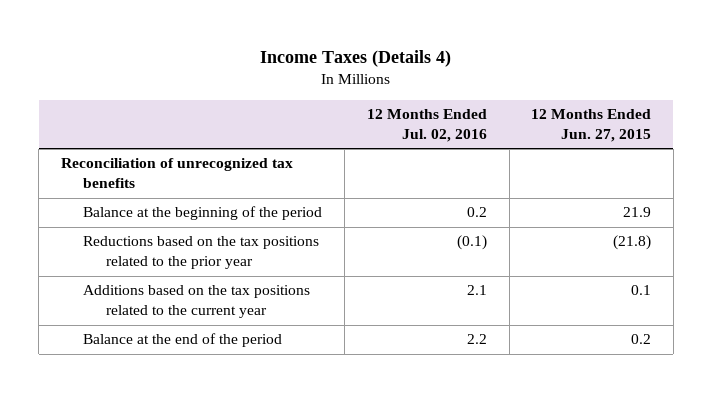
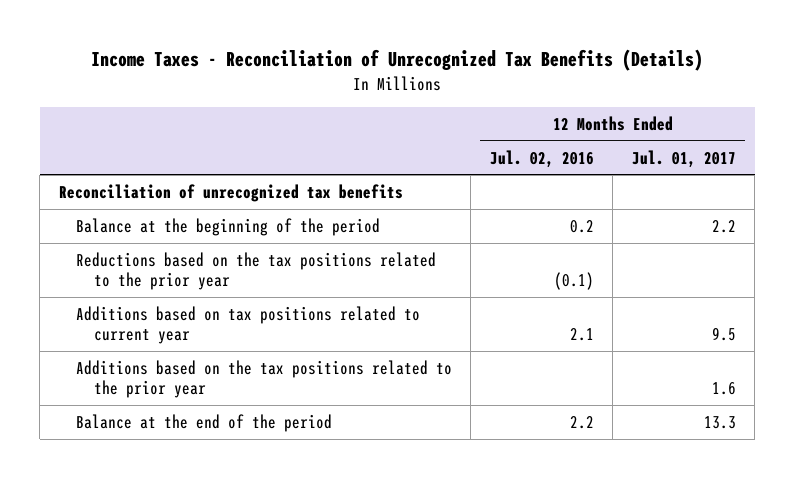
- Income Taxes (Details 4)
+ Income Taxes - Reconciliation of Unrecognized Tax Benefits (Details)
- | 12 Months Ended Jul. 02, 2016 | 12 Months Ended Jun. 27, 2015
+ | 12 Months Ended Jul. 02, 2016 | 12 Months Ended Jul. 01, 2017
- Additions based on the tax positions related to the current year | 2.1 | 0.1
+ Additions based on tax positions related to current year | 2.1 | 9.5
+ Additions based on the tax positions related to the prior year | | 1.6

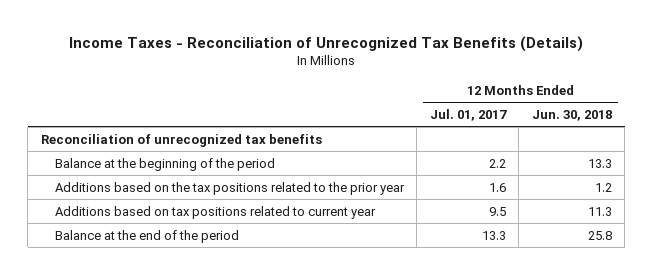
- | 12 Months Ended Jul. 02, 2016 | 12 Months Ended Jul. 01, 2017
+ | 12 Months Ended Jul. 01, 2017 | 12 Months Ended Jun. 30, 2018
- Reductions based on the tax positions related to the prior year | (0.1) |
moved down: Additions based on tax positions related to current year | 9.5 | 11.3

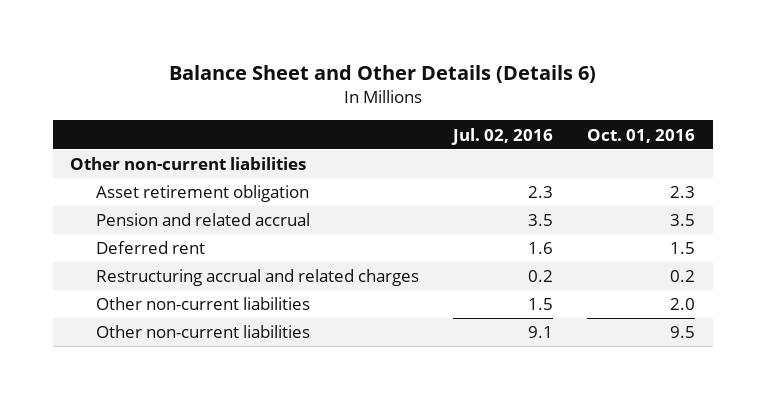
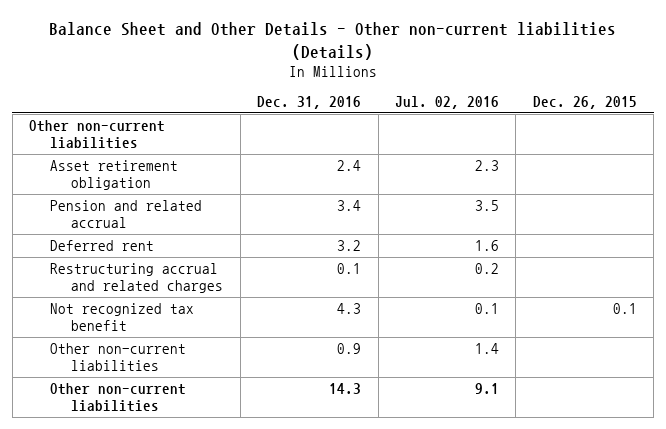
- Balance Sheet and Other Details (Details 6)
+ Balance Sheet and Other Details - Other non-current liabilities (Details)
- | Jul. 02, 2016 | Oct. 01, 2016
+ | Dec. 31, 2016 | Jul. 02, 2016 | Dec. 26, 2015
- Other non-current liabilities | 1.5 | 2.0
+ Not recognized tax benefit | 4.3 | 0.1 | 0.1
+ Other non-current liabilities | 0.9 | 1.4 |

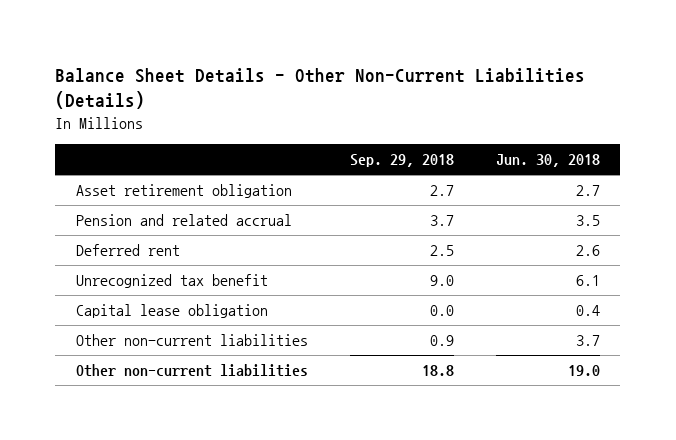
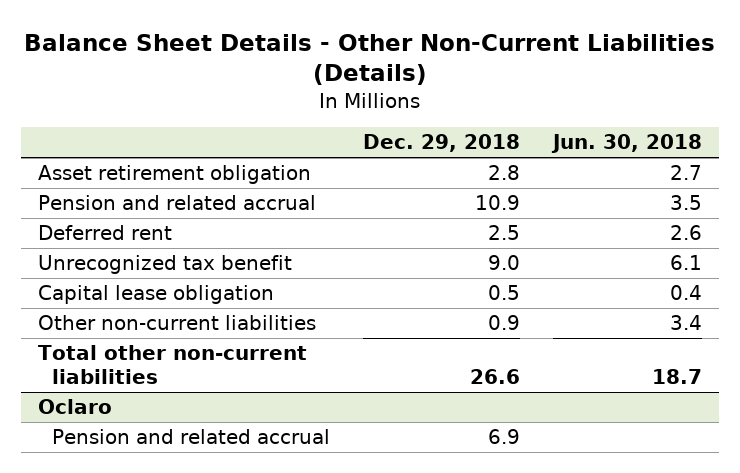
- | Sep. 29, 2018 | Jun. 30, 2018
+ | Dec. 29, 2018 | Jun. 30, 2018
- Other non-current liabilities | 0.9 | 3.7
- Other non-current liabilities | 18.8 | 19.0
+ Other non-current liabilities | 0.9 | 3.4
+ Total other non-current liabilities | 26.6 | 18.7
+ Oclaro
+ Pension and related accrual | 6.9 |

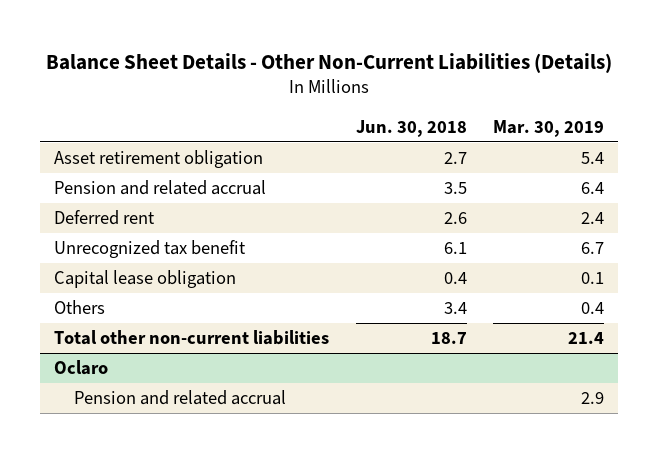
- | Dec. 29, 2018 | Jun. 30, 2018
+ | Jun. 30, 2018 | Mar. 30, 2019
- Other non-current liabilities | 0.9 | 3.4
+ Others | 3.4 | 0.4

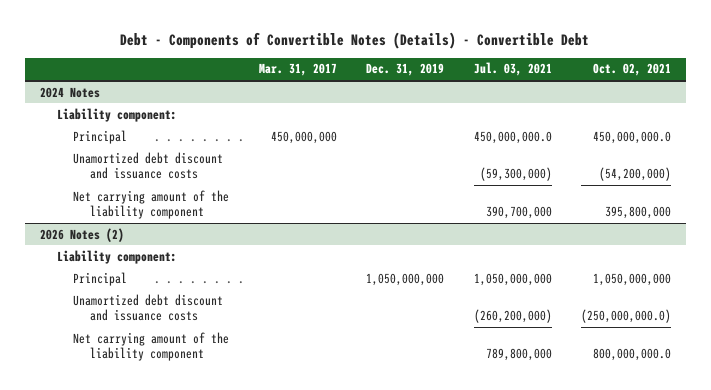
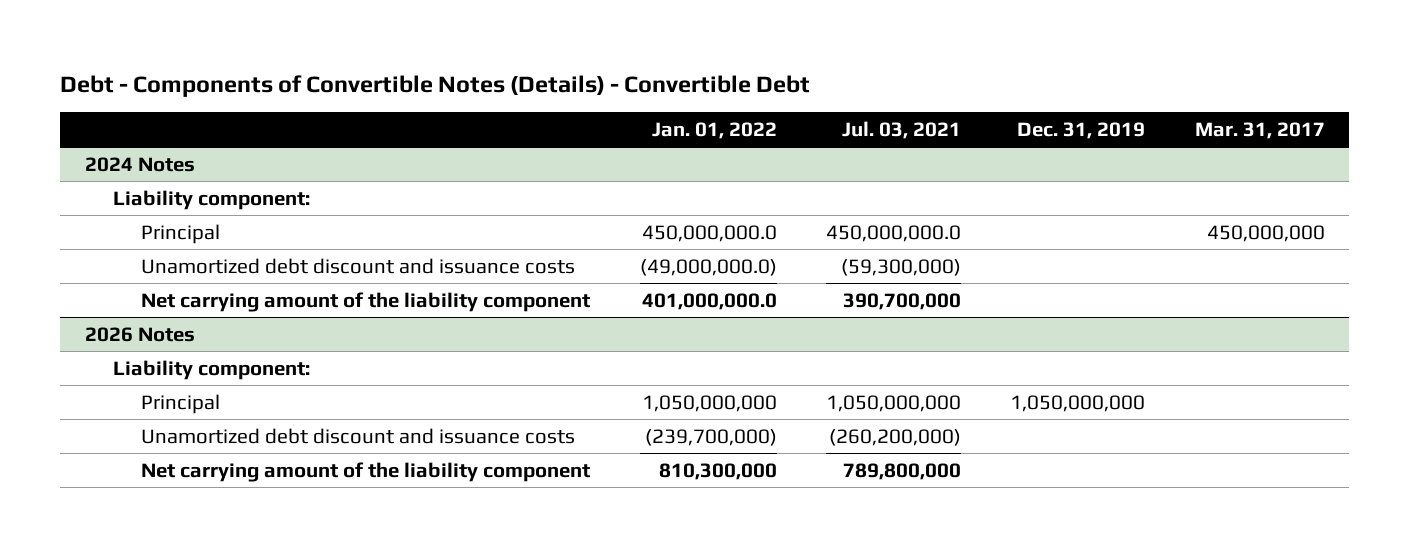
- | Mar. 31, 2017 | Dec. 31, 2019 | Jul. 03, 2021 | Oct. 02, 2021
+ | Jan. 01, 2022 | Jul. 03, 2021 | Dec. 31, 2019 | Mar. 31, 2017
- 2026 Notes (2)
+ 2026 Notes

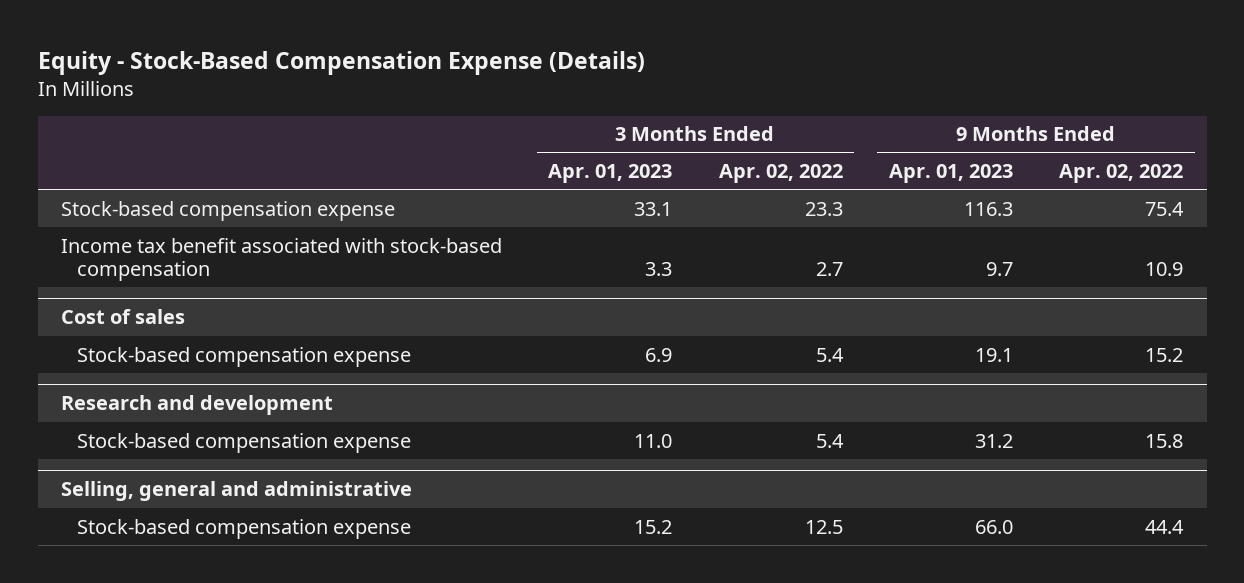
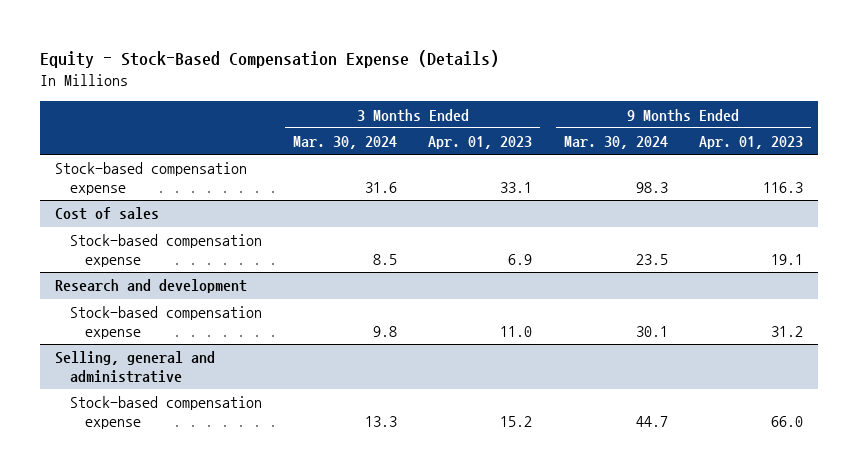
- | 3 Months Ended Apr. 01, 2023 | 3 Months Ended Apr. 02, 2022 | 9 Months Ended Apr. 01, 2023 | 9 Months Ended Apr. 02, 2022
+ | 3 Months Ended Mar. 30, 2024 | 3 Months Ended Apr. 01, 2023 | 9 Months Ended Mar. 30, 2024 | 9 Months Ended Apr. 01, 2023
- Income tax benefit associated with stock-based compensation | 3.3 | 2.7 | 9.7 | 10.9

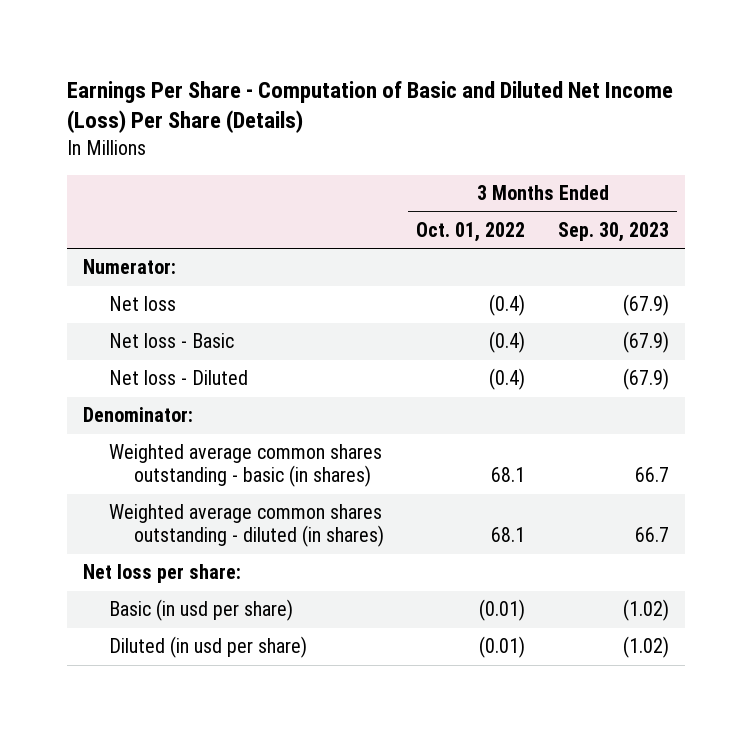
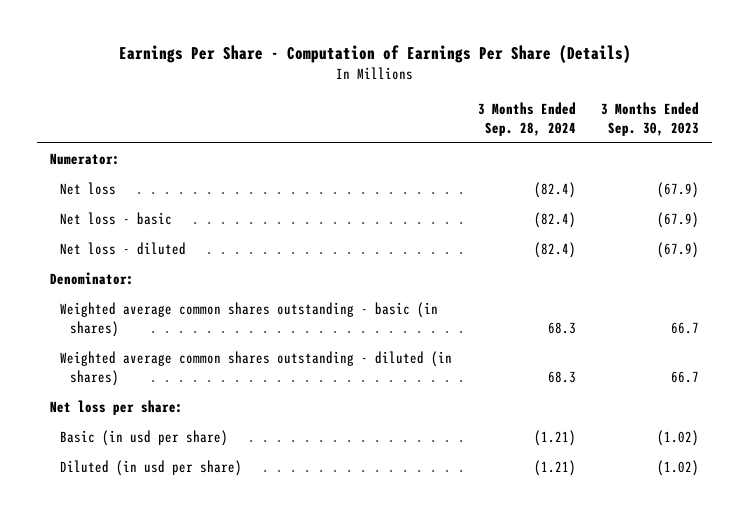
- Earnings Per Share - Computation of Basic and Diluted Net Income (Loss) Per Share (Details)
+ Earnings Per Share - Computation of Earnings Per Share (Details)
- | 3 Months Ended Oct. 01, 2022 | 3 Months Ended Sep. 30, 2023
+ | 3 Months Ended Sep. 28, 2024 | 3 Months Ended Sep. 30, 2023
- Net loss - Basic | (0.4) | (67.9)
- Net loss - Diluted | (0.4) | (67.9)
+ Net loss - basic | (82.4) | (67.9)
+ Net loss - diluted | (82.4) | (67.9)

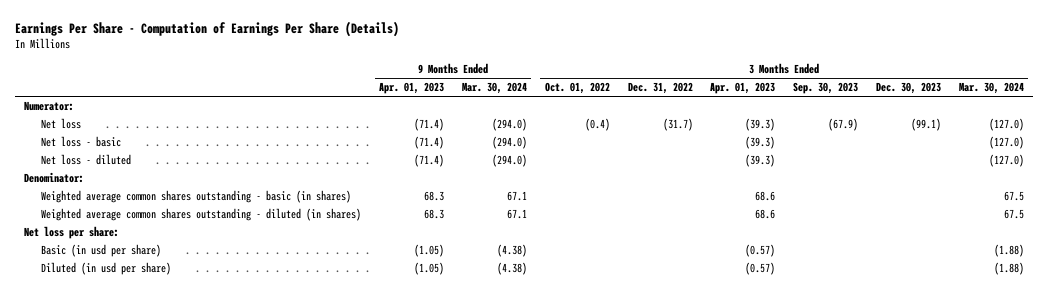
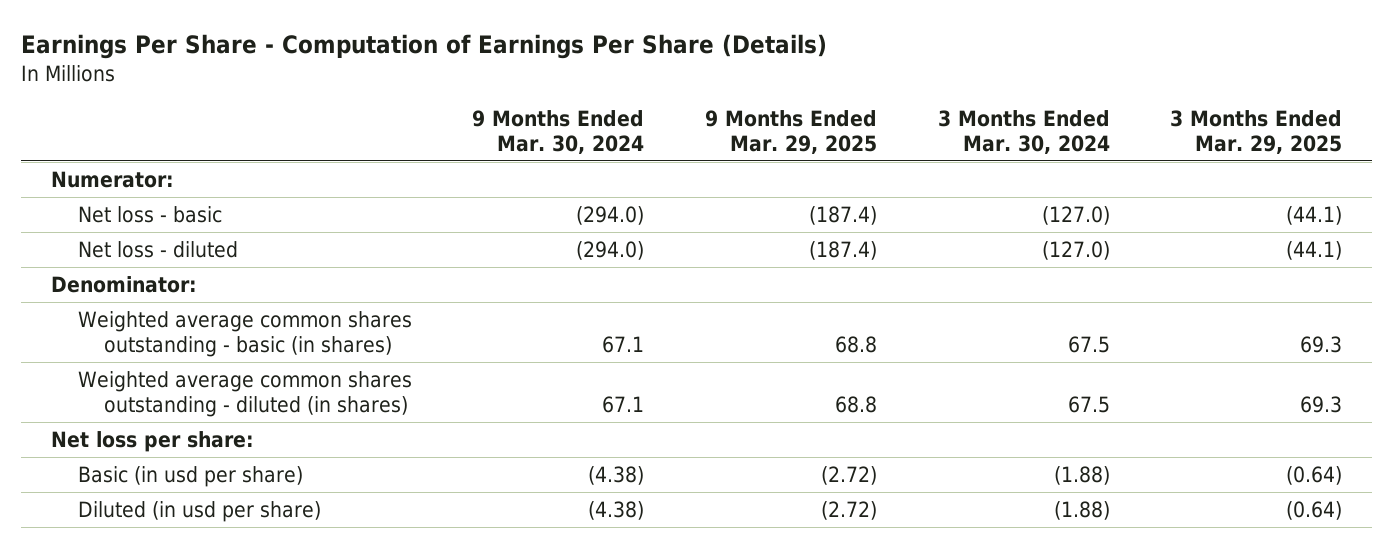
- | 9 Months Ended Apr. 01, 2023 | 9 Months Ended Mar. 30, 2024 | 3 Months Ended Oct. 01, 2022 | 3 Months Ended Dec. 31, 2022 | 3 Months Ended Apr. 01, 2023 | 3 Months Ended Sep. 30, 2023 | 3 Months Ended Dec. 30, 2023 | 3 Months Ended Mar. 30, 2024
+ | 9 Months Ended Mar. 30, 2024 | 9 Months Ended Mar. 29, 2025 | 3 Months Ended Mar. 30, 2024 | 3 Months Ended Mar. 29, 2025
- Net loss | (71.4) | (294.0) | (0.4) | (31.7) | (39.3) | (67.9) | (99.1) | (127.0)

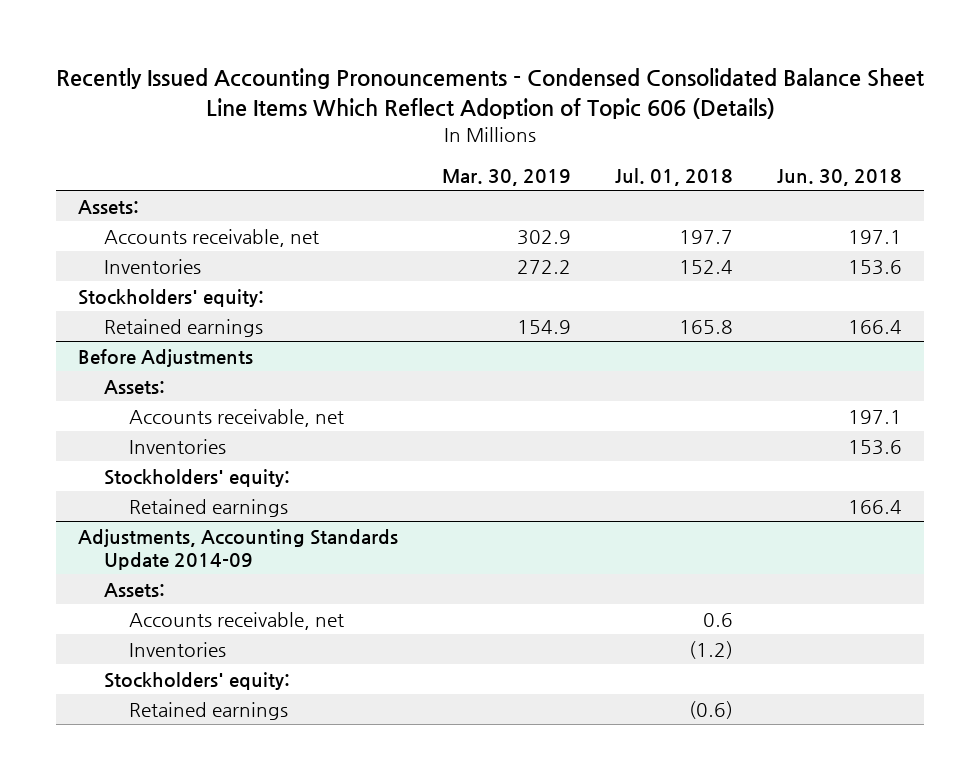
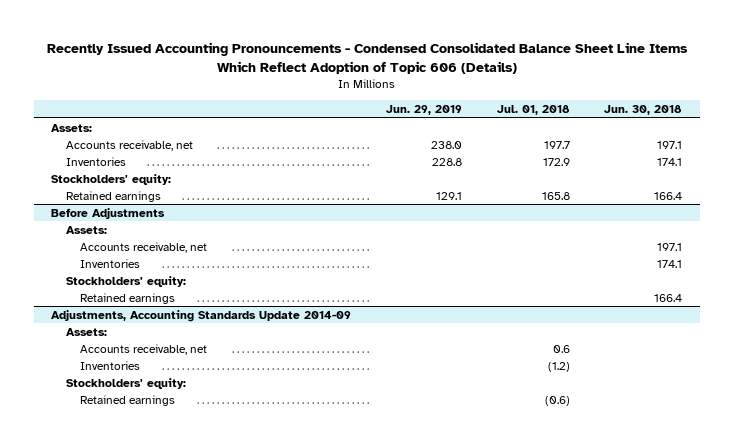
- | Mar. 30, 2019 | Jul. 01, 2018 | Jun. 30, 2018
+ | Jun. 29, 2019 | Jul. 01, 2018 | Jun. 30, 2018
- Inventories | 272.2 | 152.4 | 153.6
+ Inventories | 228.8 | 172.9 | 174.1
@ Before Adjustments
- Inventories | | | 153.6
+ Inventories | | | 174.1

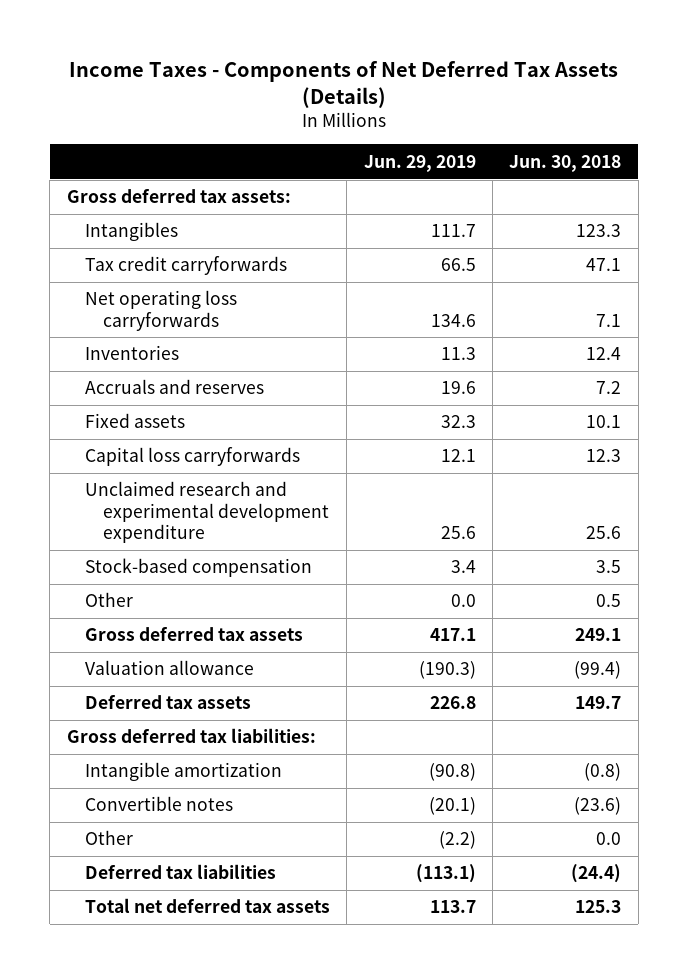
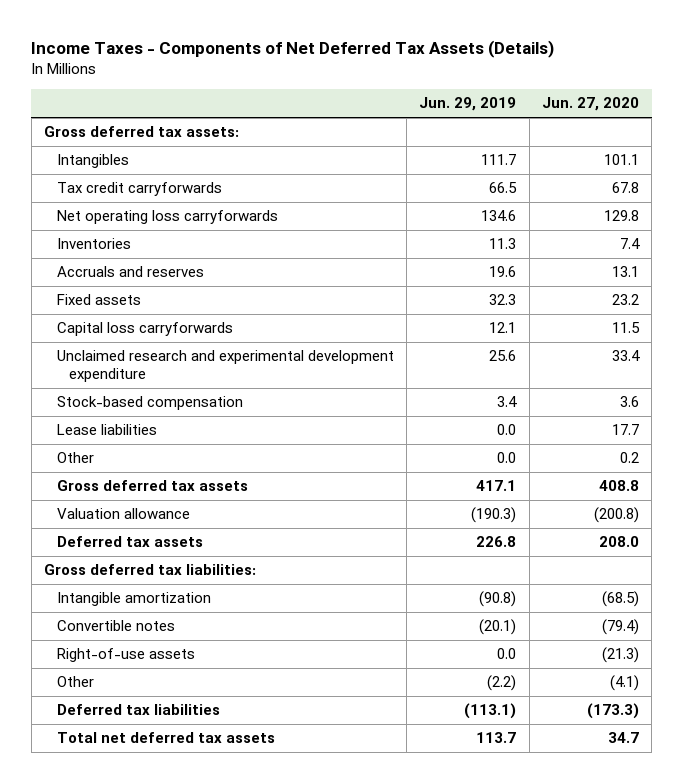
- | Jun. 29, 2019 | Jun. 30, 2018
+ | Jun. 29, 2019 | Jun. 27, 2020
+ Lease liabilities | 0.0 | 17.7
+ Right-of-use assets | 0.0 | (21.3)

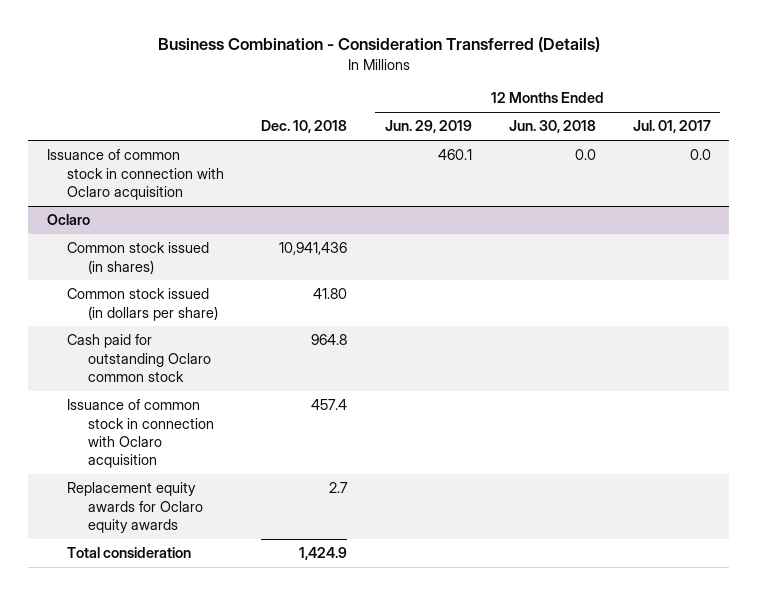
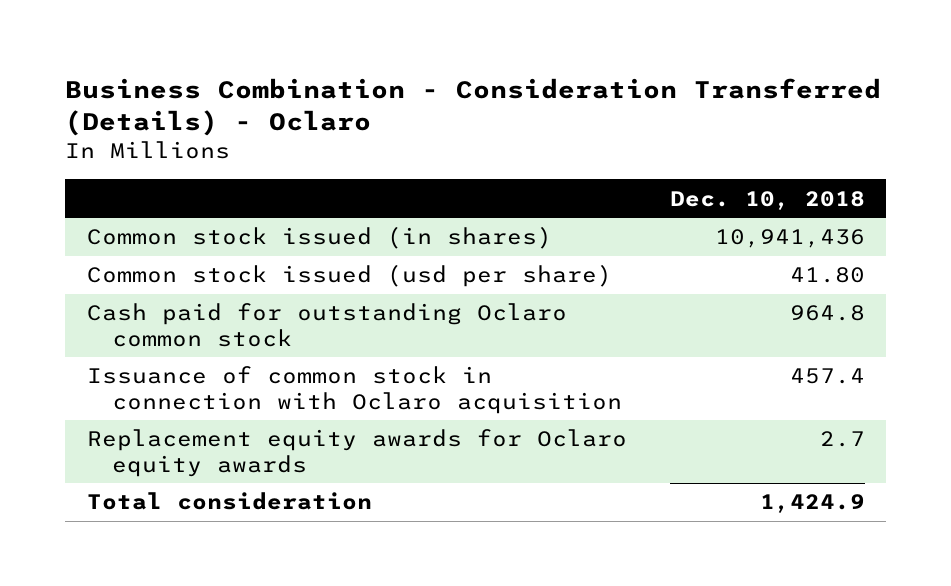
- Business Combination - Consideration Transferred (Details)
+ Business Combination - Consideration Transferred (Details) - Oclaro
- | Dec. 10, 2018 | 12 Months Ended Jun. 29, 2019 | 12 Months Ended Jun. 30, 2018 | 12 Months Ended Jul. 01, 2017
+ | Dec. 10, 2018
- Issuance of common stock in connection with Oclaro acquisition | | 460.1 | 0.0 | 0.0
- Oclaro
- Common stock issued (in dollars per share) | 41.80 | | |
+ Common stock issued (usd per share) | 41.80

